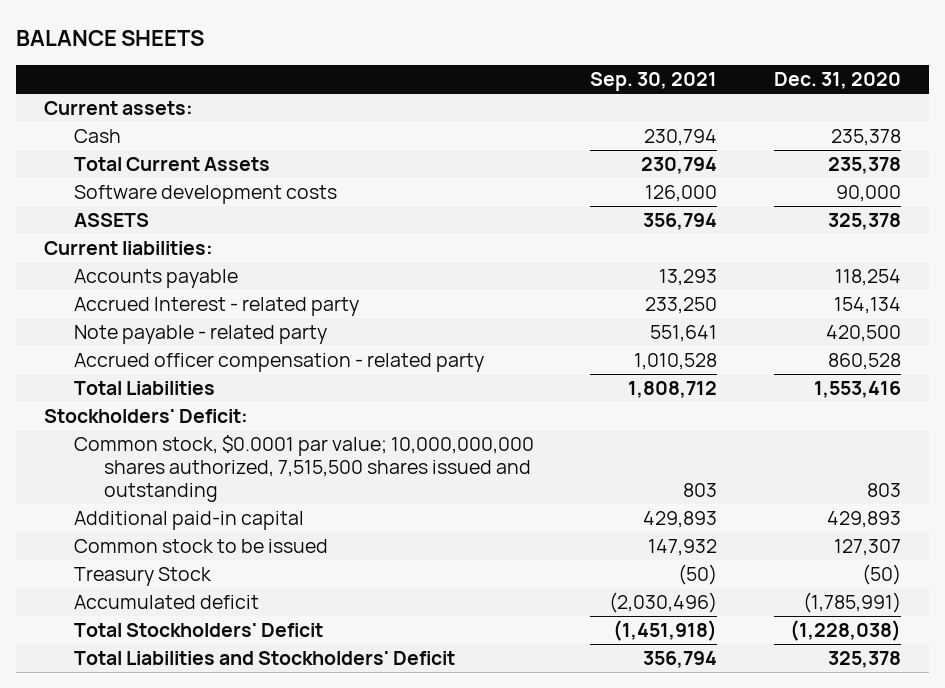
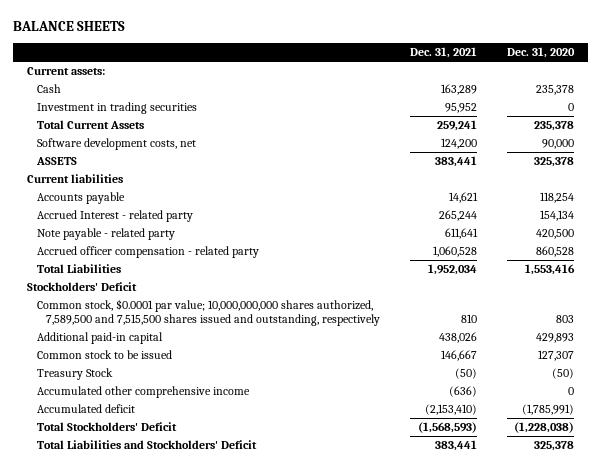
- | Sep. 30, 2021 | Dec. 31, 2020
+ | Dec. 31, 2021 | Dec. 31, 2020
+ Investment in trading securities | 95,952 | 0
- Software development costs | 126,000 | 90,000
+ Software development costs, net | 124,200 | 90,000
- Current liabilities:
+ Current liabilities
- Stockholders' Deficit:
- Common stock, $0.0001 par value; 10,000,000,000 shares authorized, 7,515,500 shares issued and outstanding | 803 | 803
+ Stockholders' Deficit
+ Common stock, $0.0001 par value; 10,000,000,000 shares authorized, 7,589,500 and 7,515,500 shares issued and outstanding, respectively | 810 | 803
+ Accumulated other comprehensive income | (636) | 0

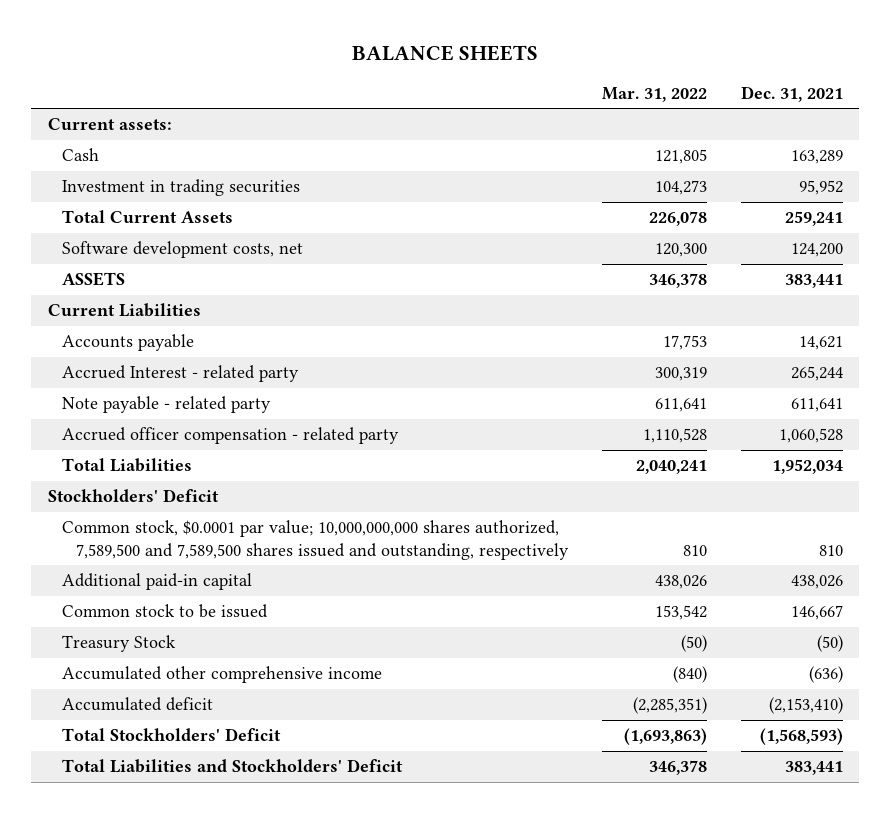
- | Dec. 31, 2021 | Dec. 31, 2020
+ | Mar. 31, 2022 | Dec. 31, 2021
- Current liabilities
+ Current Liabilities
- Common stock, $0.0001 par value; 10,000,000,000 shares authorized, 7,589,500 and 7,515,500 shares issued and outstanding, respectively | 810 | 803
+ Common stock, $0.0001 par value; 10,000,000,000 shares authorized, 7,589,500 and 7,589,500 shares issued and outstanding, respectively | 810 | 810

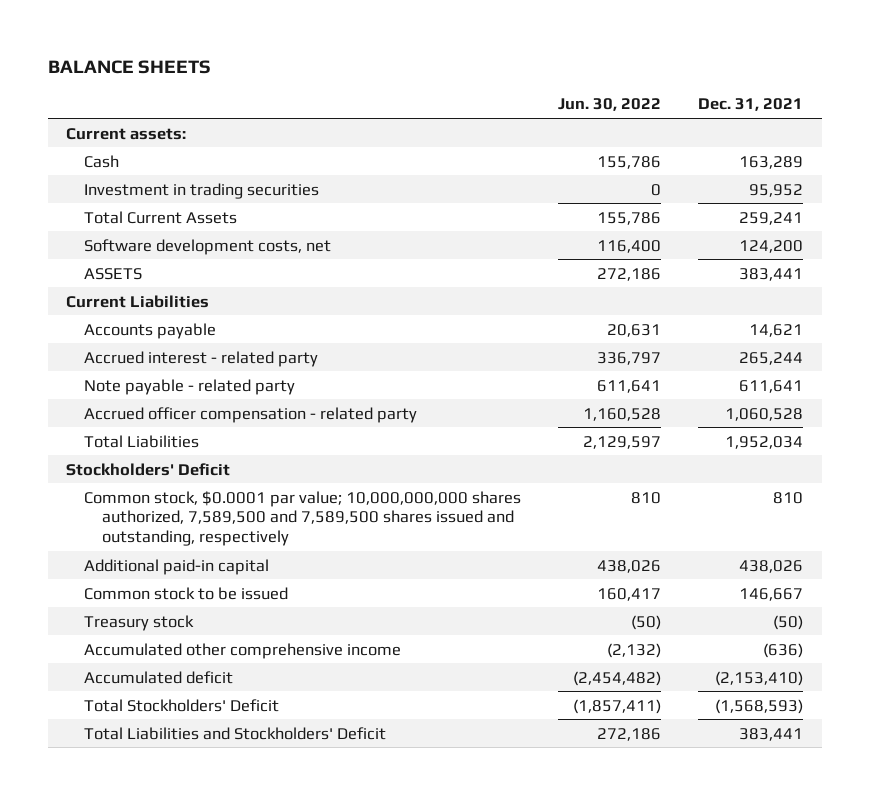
- | Mar. 31, 2022 | Dec. 31, 2021
+ | Jun. 30, 2022 | Dec. 31, 2021
- Accrued Interest - related party | 300,319 | 265,244
+ Accrued interest - related party | 336,797 | 265,244
- Treasury Stock | (50) | (50)
+ Treasury stock | (50) | (50)

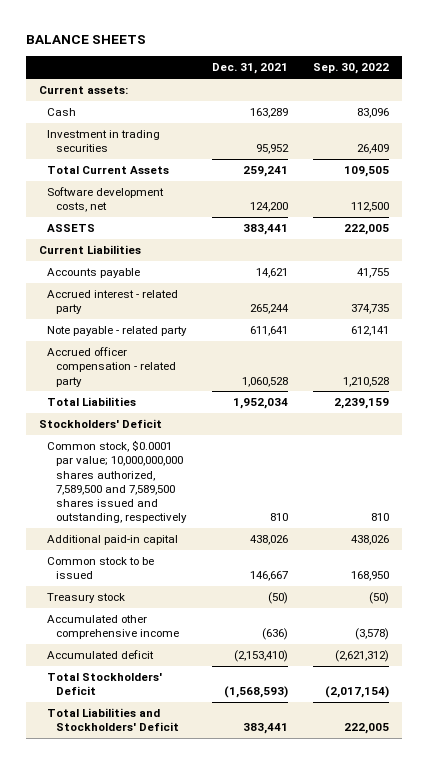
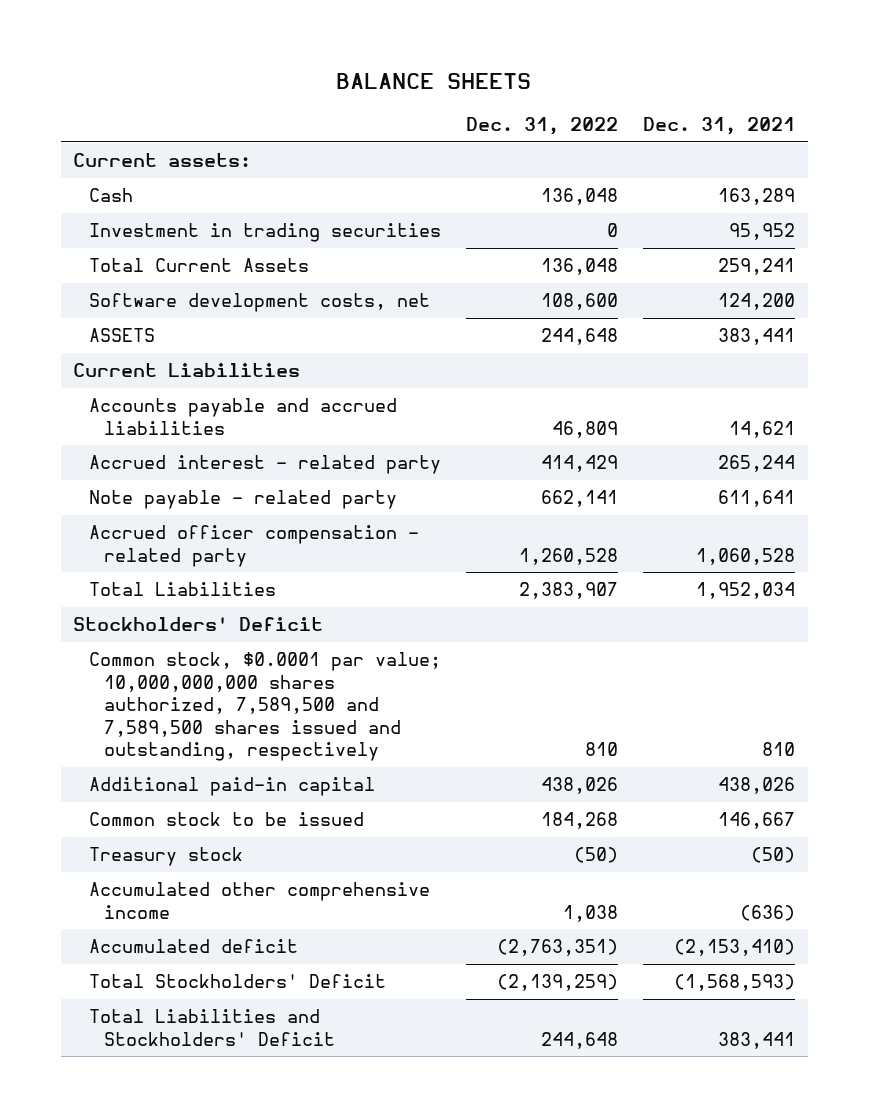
- | Dec. 31, 2021 | Sep. 30, 2022
+ | Dec. 31, 2022 | Dec. 31, 2021
- Accounts payable | 14,621 | 41,755
+ Accounts payable and accrued liabilities | 46,809 | 14,621

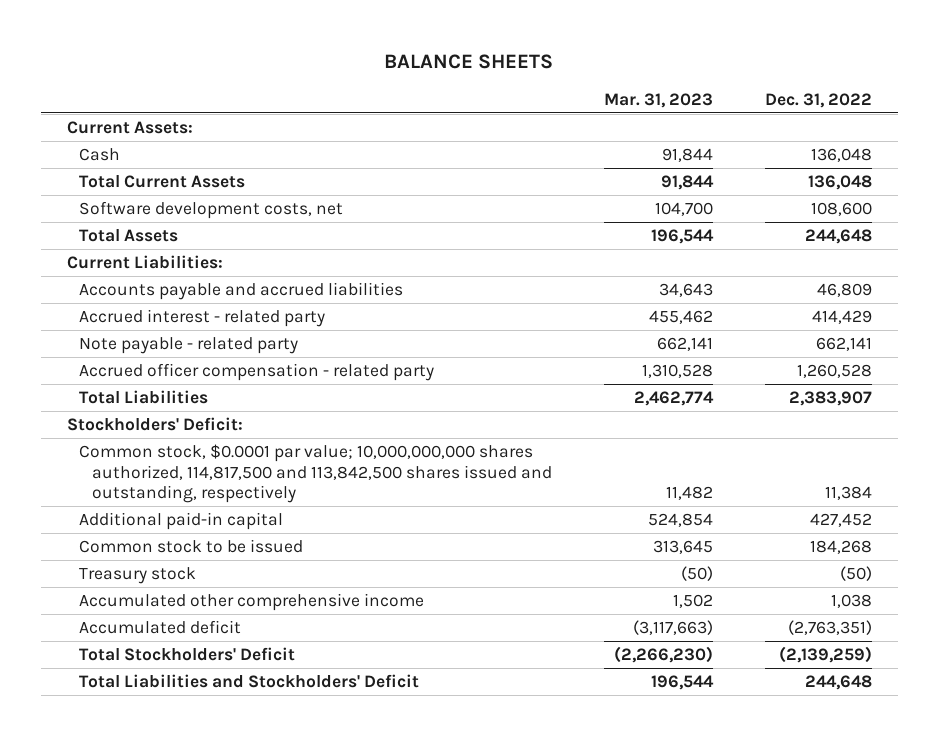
- | Dec. 31, 2022 | Dec. 31, 2021
+ | Mar. 31, 2023 | Dec. 31, 2022
- Current assets:
+ Current Assets:
- Investment in trading securities | 0 | 95,952
- ASSETS | 244,648 | 383,441
- Current Liabilities
+ Total Assets | 196,544 | 244,648
+ Current Liabilities:
- Stockholders' Deficit
- Common stock, $0.0001 par value; 10,000,000,000 shares authorized, 7,589,500 and 7,589,500 shares issued and outstanding, respectively | 810 | 810
- Additional paid-in capital | 438,026 | 438,026
+ Stockholders' Deficit:
+ Common stock, $0.0001 par value; 10,000,000,000 shares authorized, 114,817,500 and 113,842,500 shares issued and outstanding, respectively | 11,482 | 11,384
+ Additional paid-in capital | 524,854 | 427,452

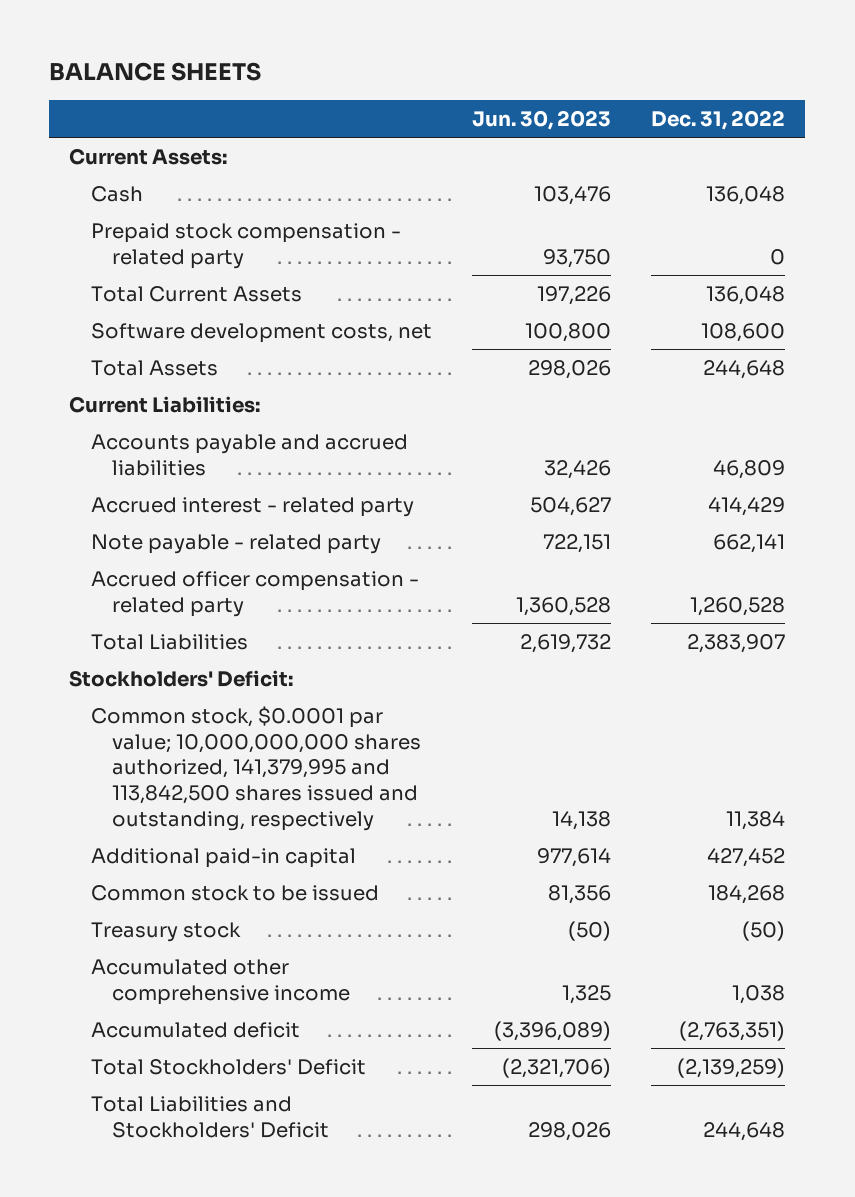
- | Mar. 31, 2023 | Dec. 31, 2022
+ | Jun. 30, 2023 | Dec. 31, 2022
+ Prepaid stock compensation - related party | 93,750 | 0
- Common stock, $0.0001 par value; 10,000,000,000 shares authorized, 114,817,500 and 113,842,500 shares issued and outstanding, respectively | 11,482 | 11,384
+ Common stock, $0.0001 par value; 10,000,000,000 shares authorized, 141,379,995 and 113,842,500 shares issued and outstanding, respectively | 14,138 | 11,384

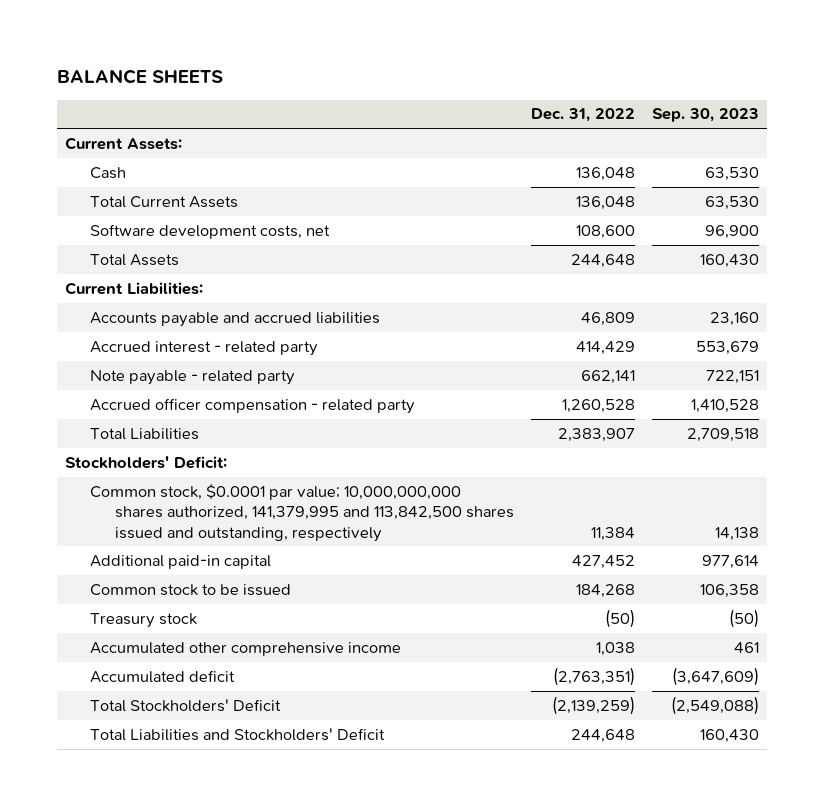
- | Jun. 30, 2023 | Dec. 31, 2022
+ | Dec. 31, 2022 | Sep. 30, 2023
- Prepaid stock compensation - related party | 93,750 | 0

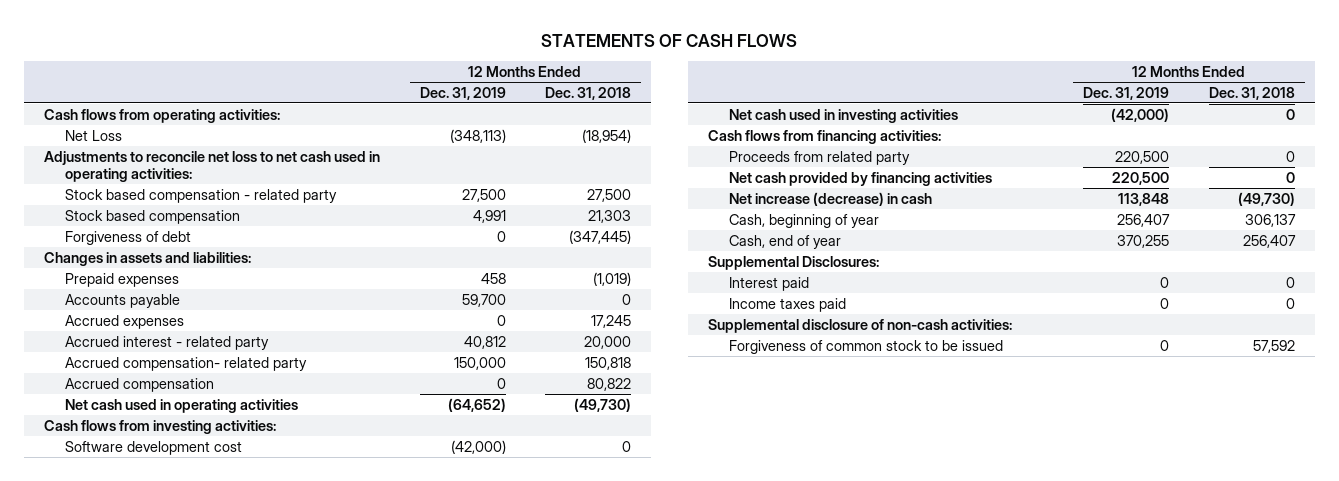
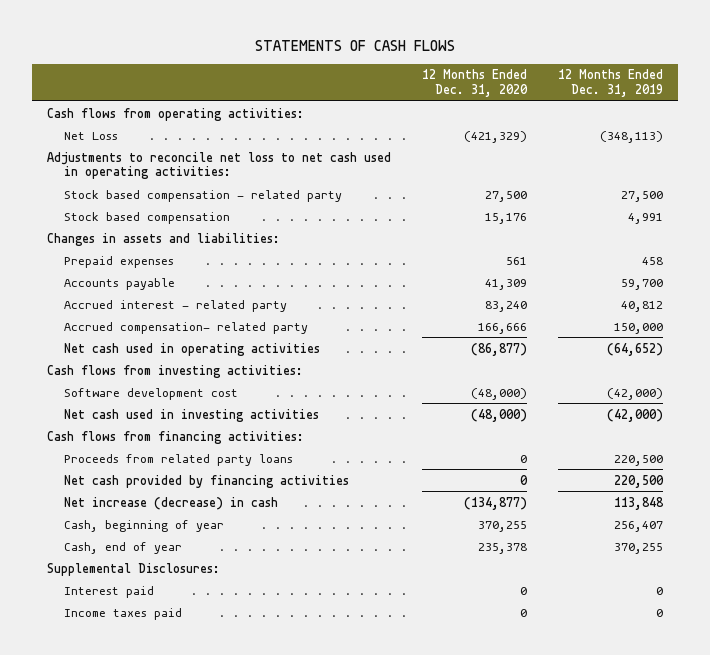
- | 12 Months Ended Dec. 31, 2019 | 12 Months Ended Dec. 31, 2018
+ | 12 Months Ended Dec. 31, 2020 | 12 Months Ended Dec. 31, 2019
- Forgiveness of debt | 0 | (347,445)
- Accrued expenses | 0 | 17,245
- Accrued compensation | 0 | 80,822
- Proceeds from related party | 220,500 | 0
+ Proceeds from related party loans | 0 | 220,500
- Supplemental disclosure of non-cash activities:
- Forgiveness of common stock to be issued | 0 | 57,592

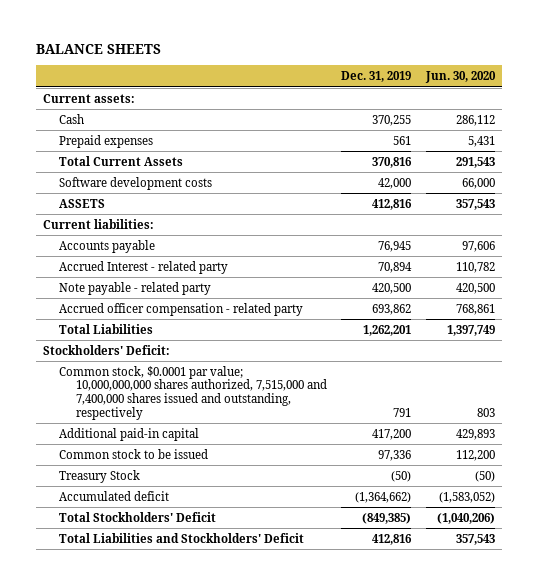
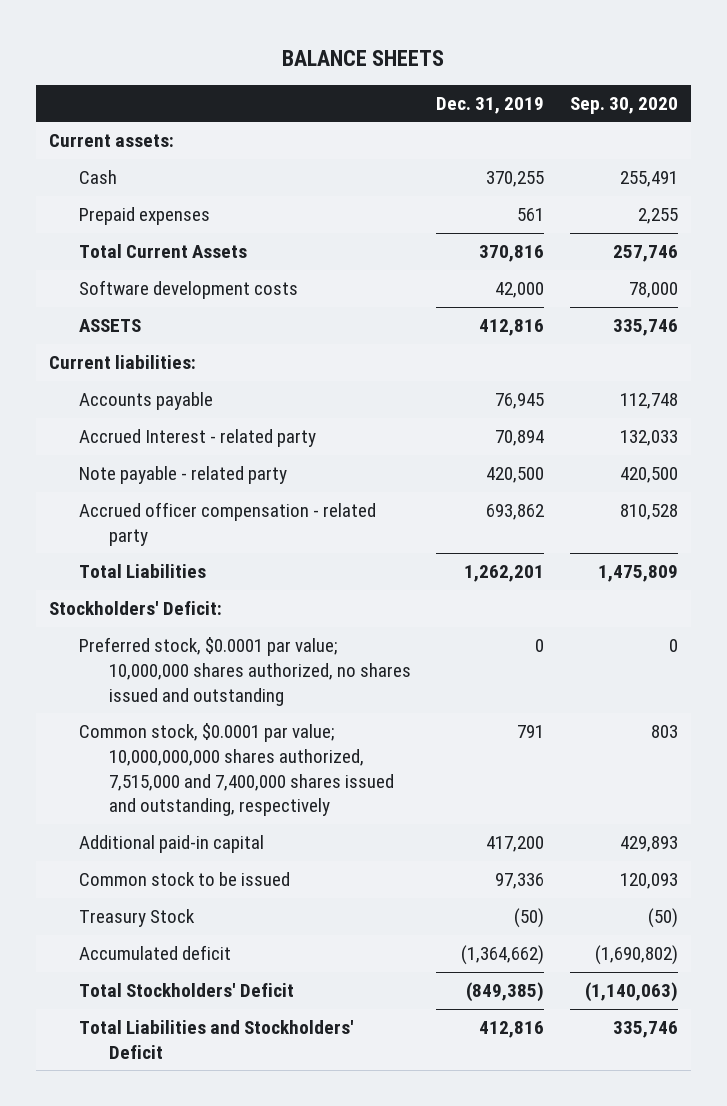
- | Dec. 31, 2019 | Jun. 30, 2020
+ | Dec. 31, 2019 | Sep. 30, 2020
+ Preferred stock, $0.0001 par value; 10,000,000 shares authorized, no shares issued and outstanding | 0 | 0

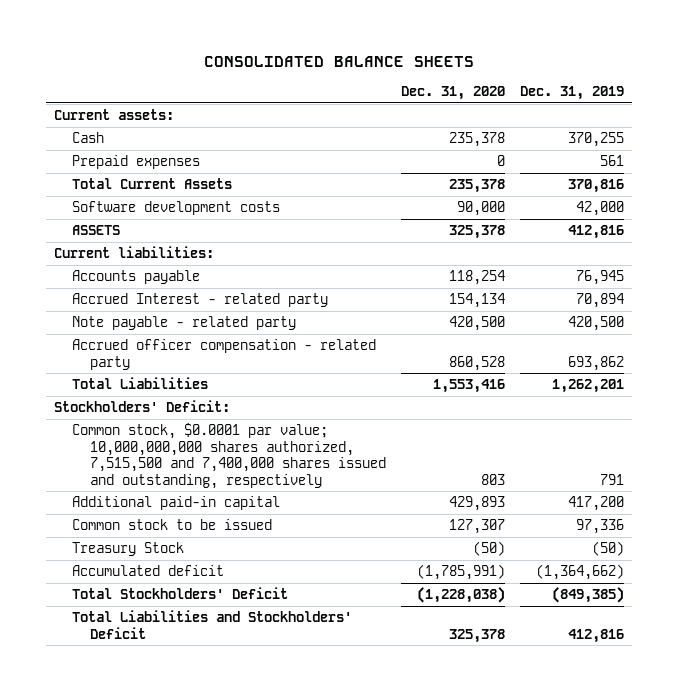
- BALANCE SHEETS
+ CONSOLIDATED BALANCE SHEETS
- | Dec. 31, 2019 | Sep. 30, 2020
+ | Dec. 31, 2020 | Dec. 31, 2019
- Preferred stock, $0.0001 par value; 10,000,000 shares authorized, no shares issued and outstanding | 0 | 0
- Common stock, $0.0001 par value; 10,000,000,000 shares authorized, 7,515,000 and 7,400,000 shares issued and outstanding, respectively | 791 | 803
+ Common stock, $0.0001 par value; 10,000,000,000 shares authorized, 7,515,500 and 7,400,000 shares issued and outstanding, respectively | 803 | 791

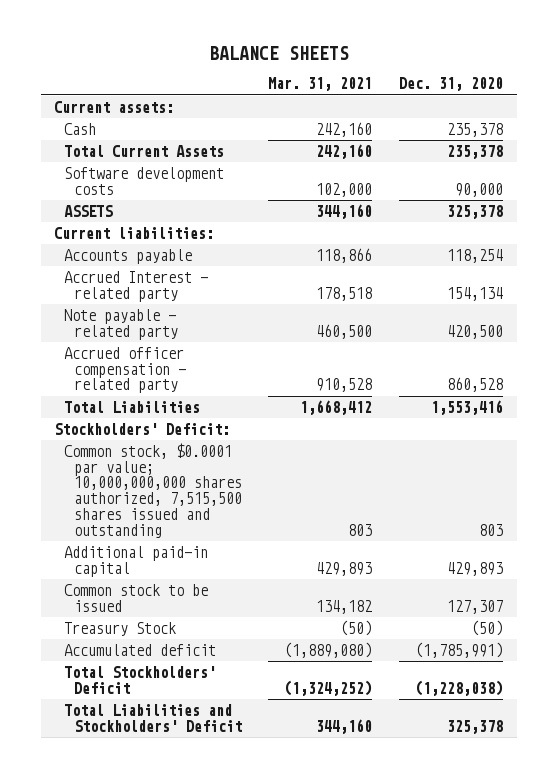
- CONSOLIDATED BALANCE SHEETS
+ BALANCE SHEETS
- | Dec. 31, 2020 | Dec. 31, 2019
+ | Mar. 31, 2021 | Dec. 31, 2020
- Prepaid expenses | 0 | 561
- Common stock, $0.0001 par value; 10,000,000,000 shares authorized, 7,515,500 and 7,400,000 shares issued and outstanding, respectively | 803 | 791
+ Common stock, $0.0001 par value; 10,000,000,000 shares authorized, 7,515,500 shares issued and outstanding | 803 | 803

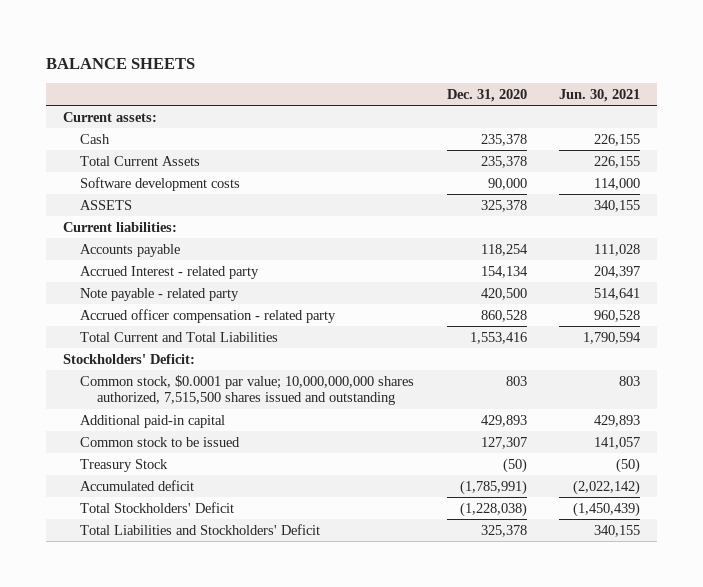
- | Mar. 31, 2021 | Dec. 31, 2020
+ | Dec. 31, 2020 | Jun. 30, 2021
- Total Liabilities | 1,668,412 | 1,553,416
+ Total Current and Total Liabilities | 1,553,416 | 1,790,594

